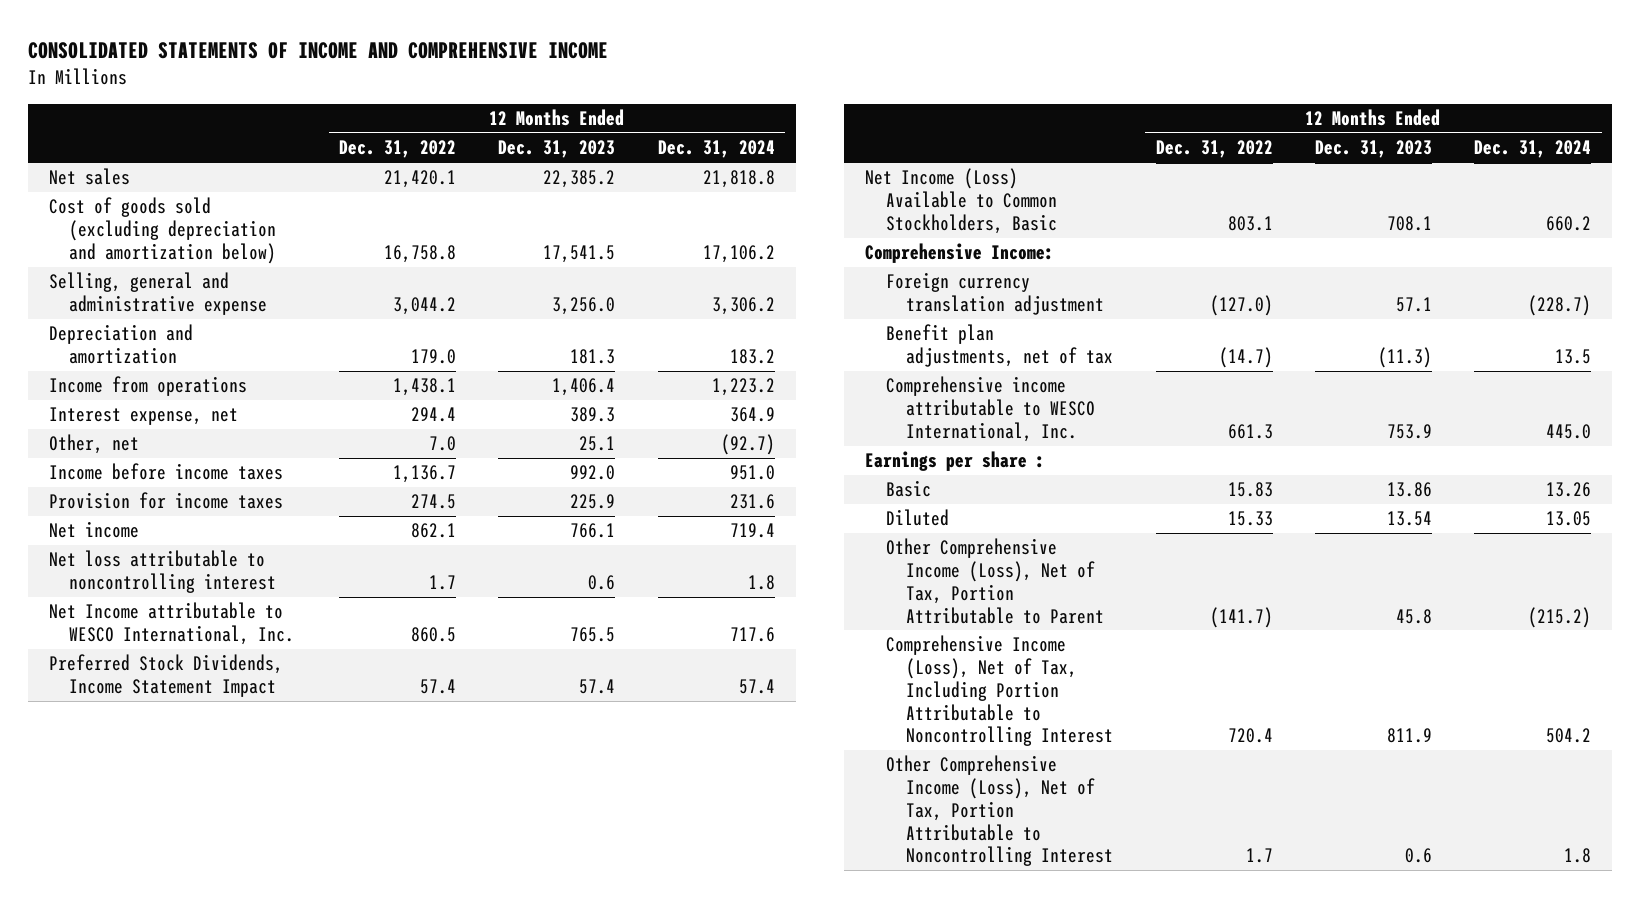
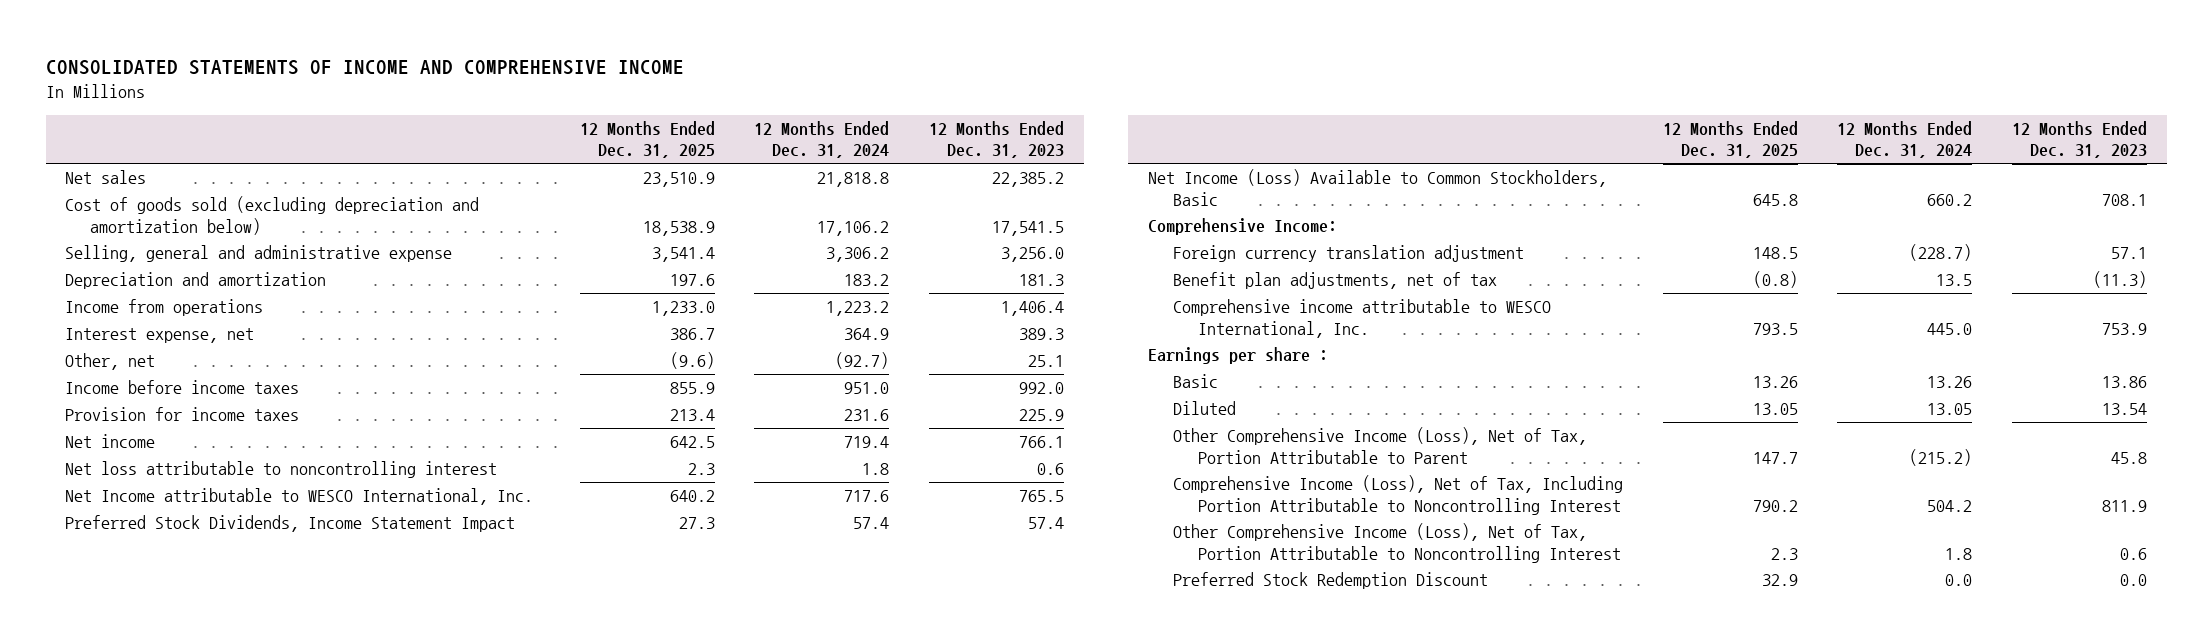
- | 12 Months Ended Dec. 31, 2022 | 12 Months Ended Dec. 31, 2023 | 12 Months Ended Dec. 31, 2024
+ | 12 Months Ended Dec. 31, 2025 | 12 Months Ended Dec. 31, 2024 | 12 Months Ended Dec. 31, 2023
+ Preferred Stock Redemption Discount | 32.9 | 0.0 | 0.0

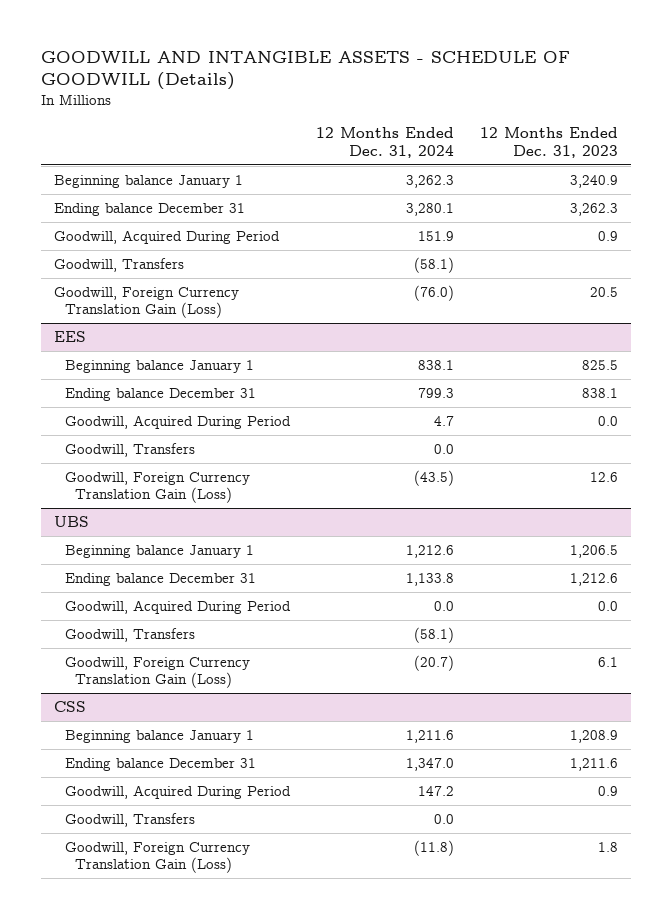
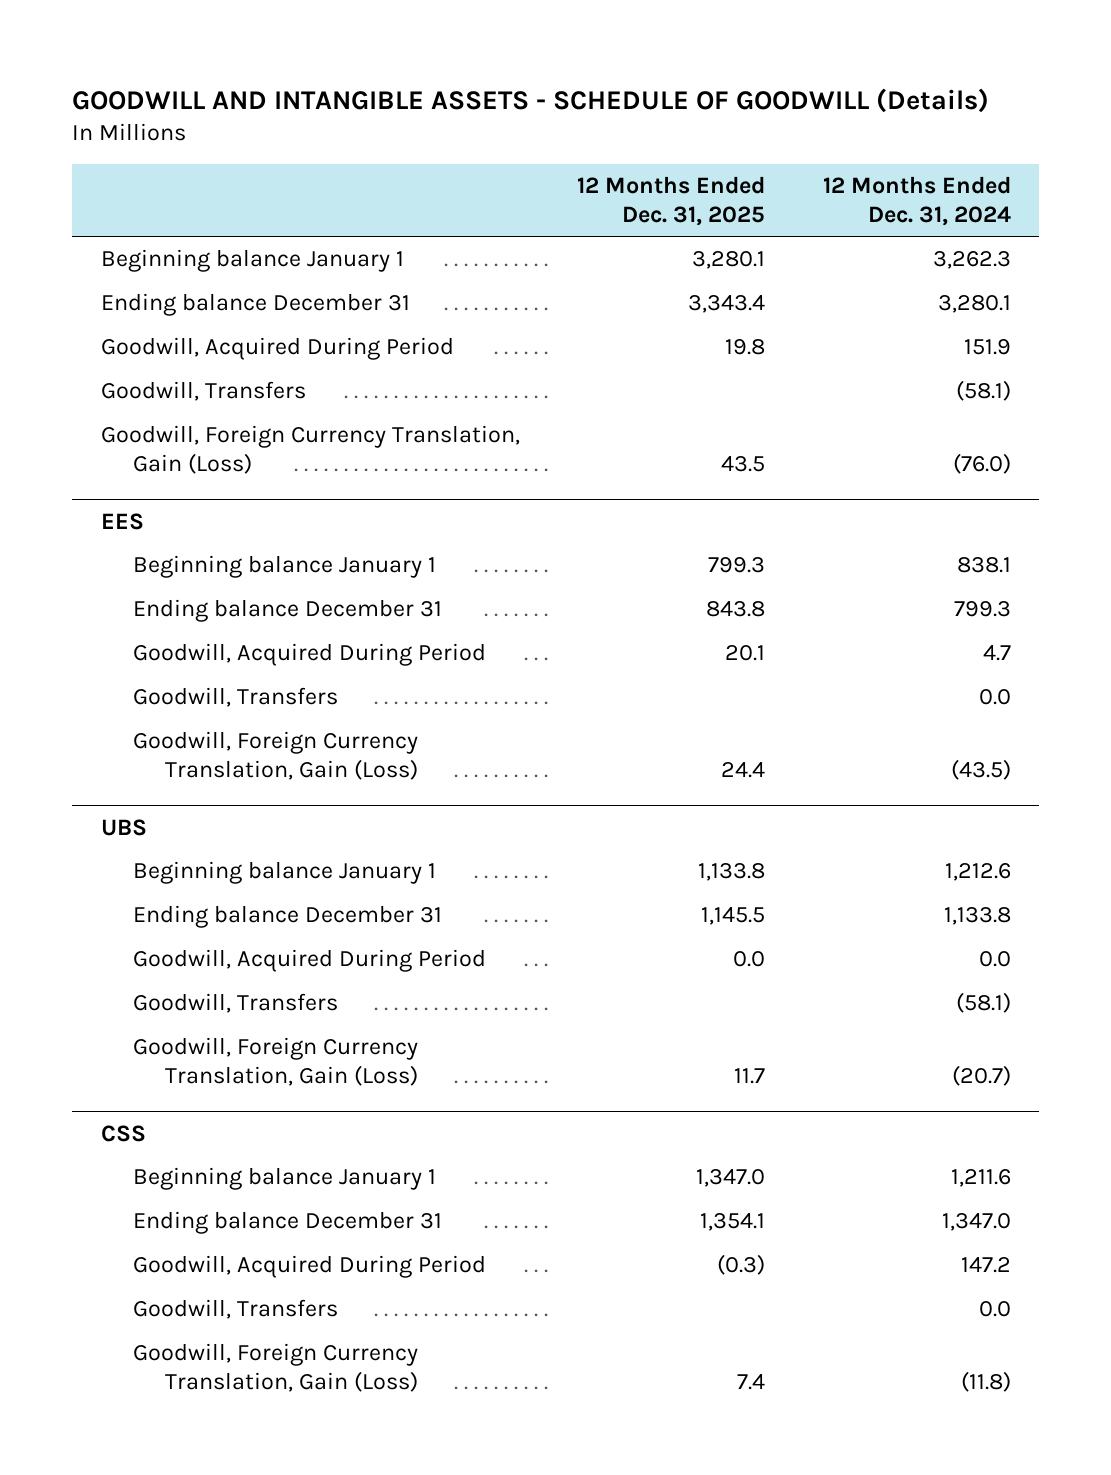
- | 12 Months Ended Dec. 31, 2024 | 12 Months Ended Dec. 31, 2023
+ | 12 Months Ended Dec. 31, 2025 | 12 Months Ended Dec. 31, 2024
- Goodwill, Foreign Currency Translation Gain (Loss) | (76.0) | 20.5
+ Goodwill, Foreign Currency Translation, Gain (Loss) | 43.5 | (76.0)
@ EES
- Goodwill, Foreign Currency Translation Gain (Loss) | (43.5) | 12.6
+ Goodwill, Foreign Currency Translation, Gain (Loss) | 24.4 | (43.5)
@ UBS
- Goodwill, Foreign Currency Translation Gain (Loss) | (20.7) | 6.1
+ Goodwill, Foreign Currency Translation, Gain (Loss) | 11.7 | (20.7)
@ CSS
- Goodwill, Foreign Currency Translation Gain (Loss) | (11.8) | 1.8
+ Goodwill, Foreign Currency Translation, Gain (Loss) | 7.4 | (11.8)

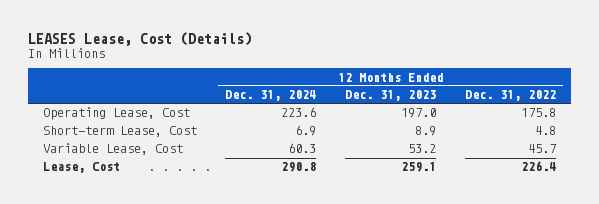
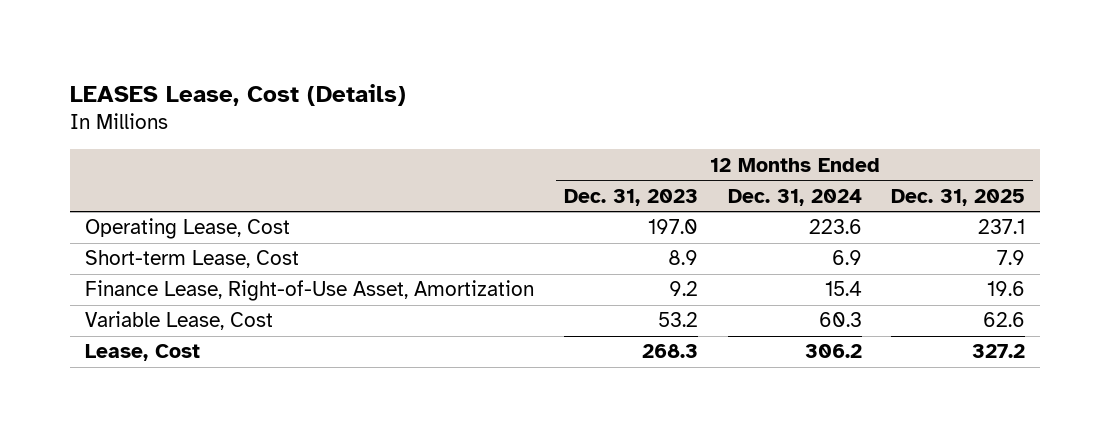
- | 12 Months Ended Dec. 31, 2024 | 12 Months Ended Dec. 31, 2023 | 12 Months Ended Dec. 31, 2022
+ | 12 Months Ended Dec. 31, 2023 | 12 Months Ended Dec. 31, 2024 | 12 Months Ended Dec. 31, 2025
+ Finance Lease, Right-of-Use Asset, Amortization | 9.2 | 15.4 | 19.6
- Lease, Cost | 290.8 | 259.1 | 226.4
+ Lease, Cost | 268.3 | 306.2 | 327.2

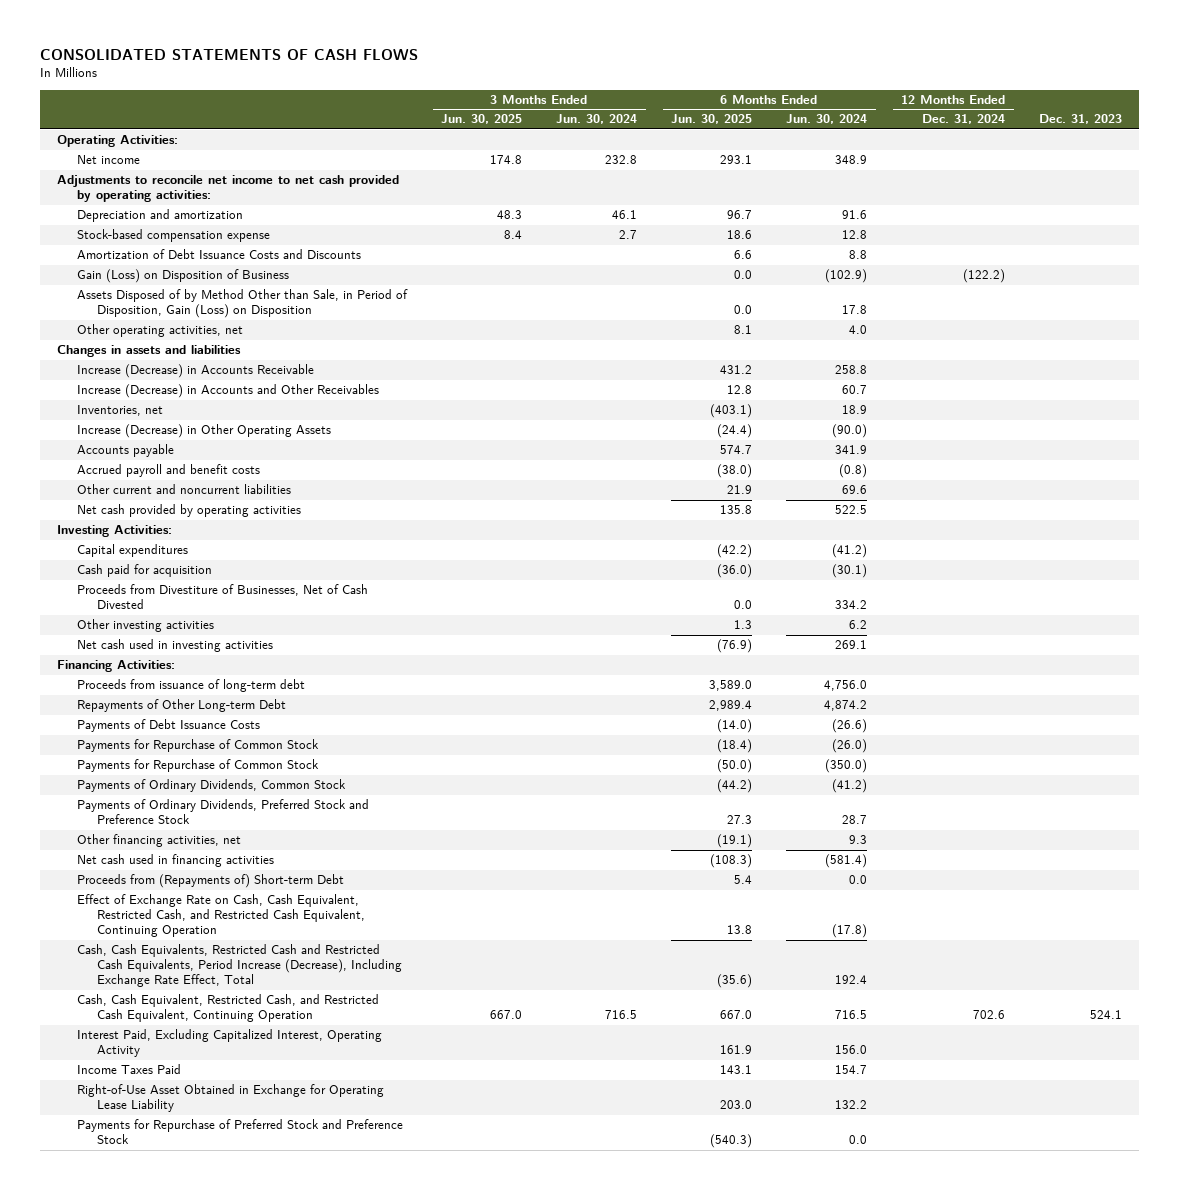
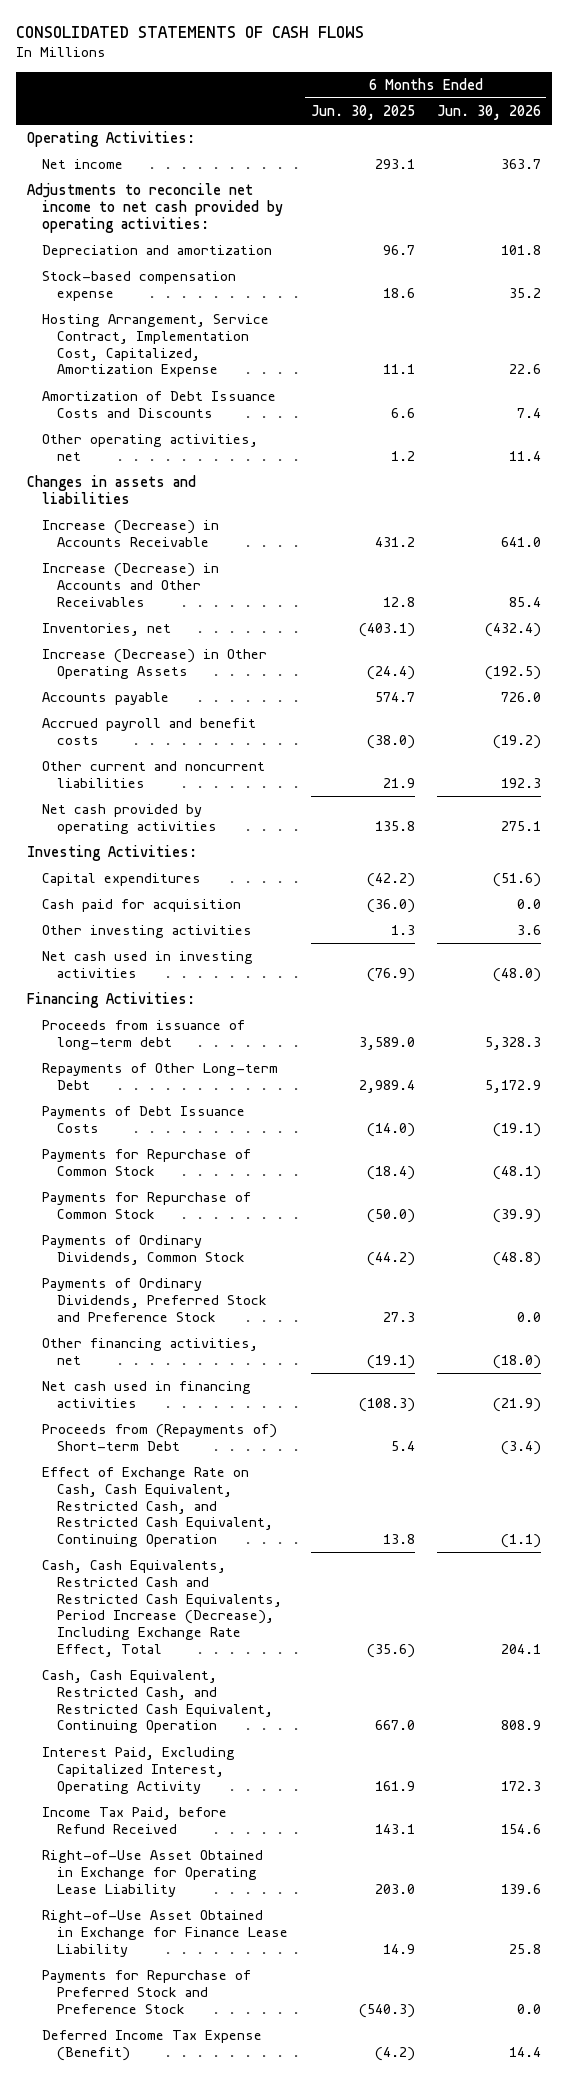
- | 3 Months Ended Jun. 30, 2025 | 3 Months Ended Jun. 30, 2024 | 6 Months Ended Jun. 30, 2025 | 6 Months Ended Jun. 30, 2024 | 12 Months Ended Dec. 31, 2024 | Dec. 31, 2023
+ | 6 Months Ended Jun. 30, 2025 | 6 Months Ended Jun. 30, 2026
+ Hosting Arrangement, Service Contract, Implementation Cost, Capitalized, Amortization Expense | 11.1 | 22.6
- Gain (Loss) on Disposition of Business | | | 0.0 | (102.9) | (122.2) |
- Assets Disposed of by Method Other than Sale, in Period of Disposition, Gain (Loss) on Disposition | | | 0.0 | 17.8 | |
- Other operating activities, net | | | 8.1 | 4.0 | |
+ Other operating activities, net | 1.2 | 11.4
- Proceeds from Divestiture of Businesses, Net of Cash Divested | | | 0.0 | 334.2 | |
- Income Taxes Paid | | | 143.1 | 154.7 | |
+ Income Tax Paid, before Refund Received | 143.1 | 154.6
+ Right-of-Use Asset Obtained in Exchange for Finance Lease Liability | 14.9 | 25.8
+ Deferred Income Tax Expense (Benefit) | (4.2) | 14.4

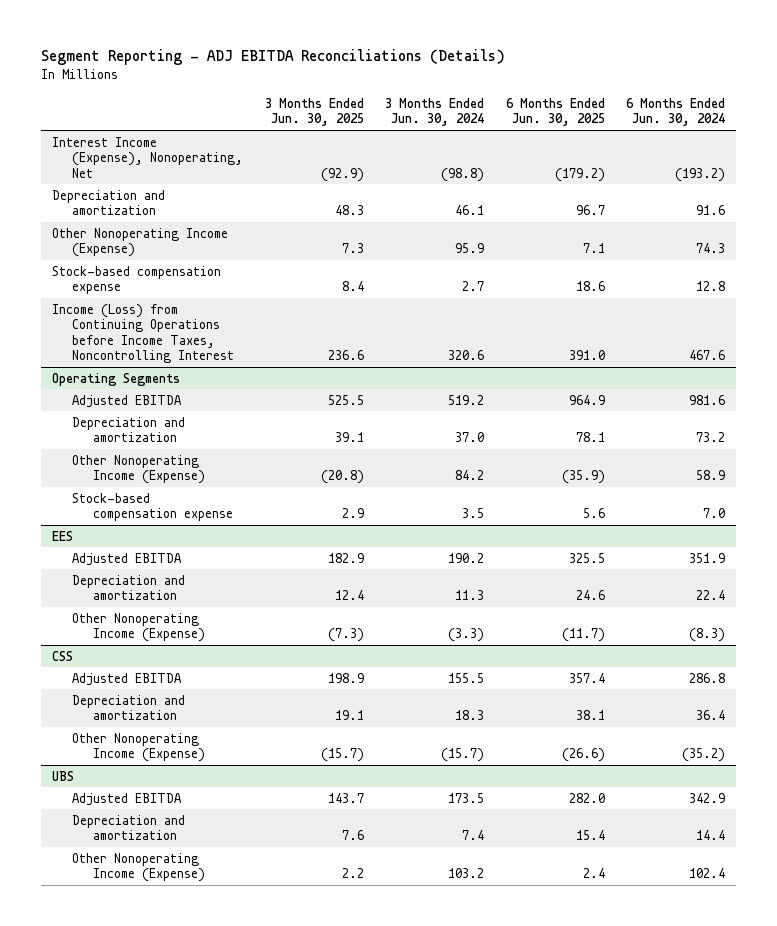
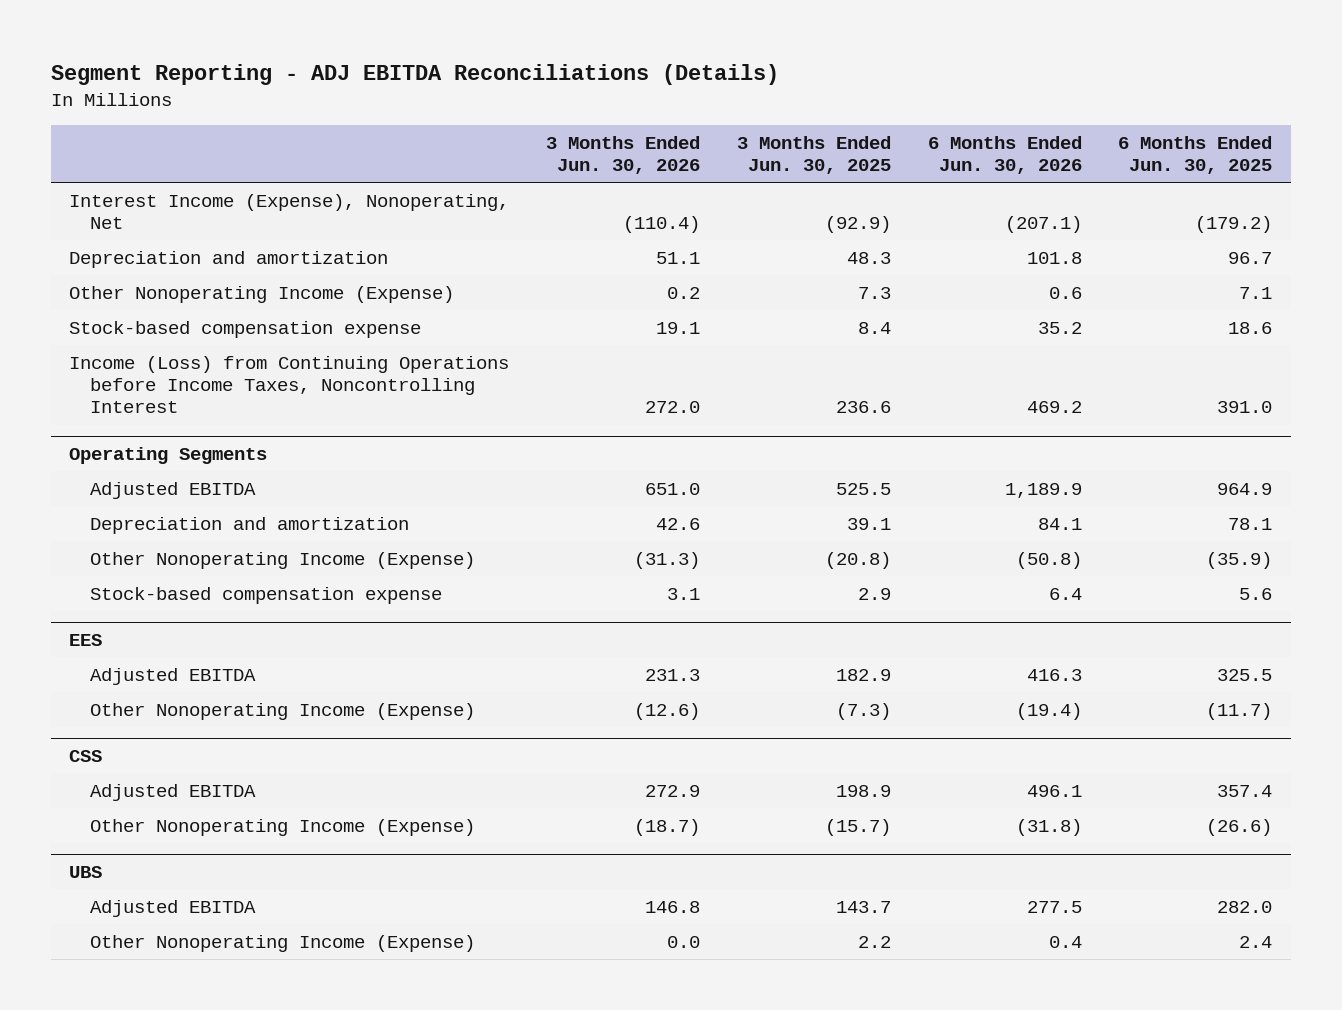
- | 3 Months Ended Jun. 30, 2025 | 3 Months Ended Jun. 30, 2024 | 6 Months Ended Jun. 30, 2025 | 6 Months Ended Jun. 30, 2024
+ | 3 Months Ended Jun. 30, 2026 | 3 Months Ended Jun. 30, 2025 | 6 Months Ended Jun. 30, 2026 | 6 Months Ended Jun. 30, 2025
@ EES
- Depreciation and amortization | 12.4 | 11.3 | 24.6 | 22.4
@ CSS
- Depreciation and amortization | 19.1 | 18.3 | 38.1 | 36.4
@ UBS
- Depreciation and amortization | 7.6 | 7.4 | 15.4 | 14.4

